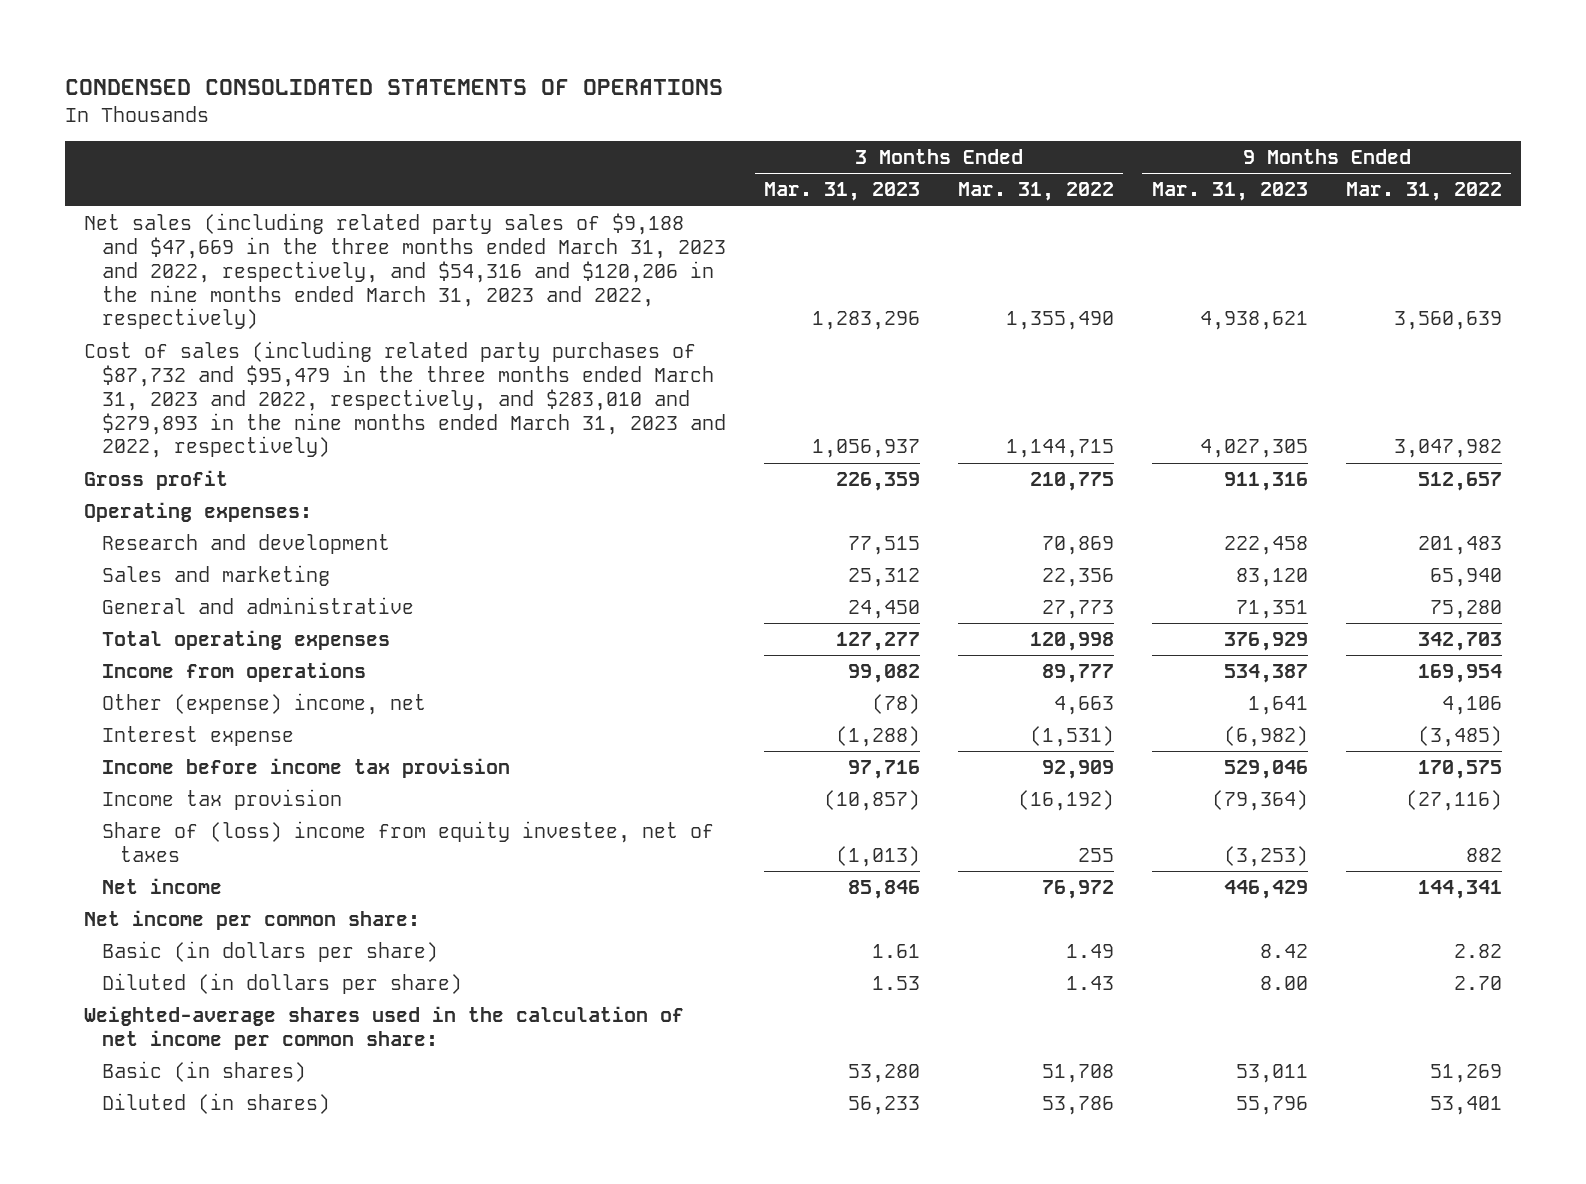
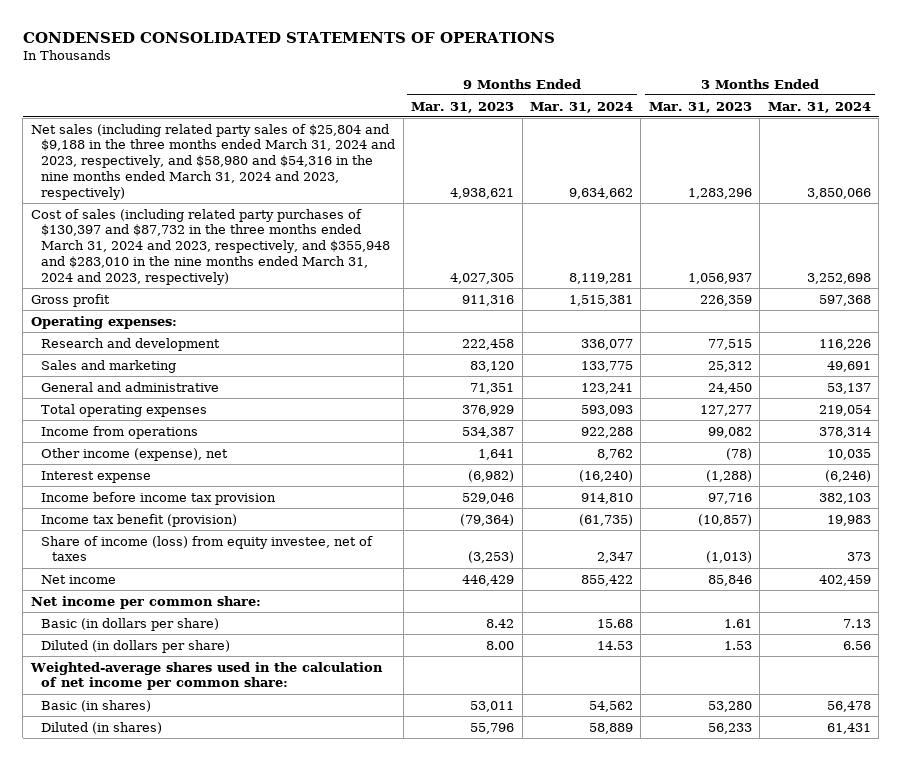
- | 3 Months Ended Mar. 31, 2023 | 3 Months Ended Mar. 31, 2022 | 9 Months Ended Mar. 31, 2023 | 9 Months Ended Mar. 31, 2022
+ | 9 Months Ended Mar. 31, 2023 | 9 Months Ended Mar. 31, 2024 | 3 Months Ended Mar. 31, 2023 | 3 Months Ended Mar. 31, 2024
- Net sales (including related party sales of $9,188 and $47,669 in the three months ended March 31, 2023 and 2022, respectively, and $54,316 and $120,206 in the nine months ended March 31, 2023 and 2022, respectively) | 1,283,296 | 1,355,490 | 4,938,621 | 3,560,639
- Cost of sales (including related party purchases of $87,732 and $95,479 in the three months ended March 31, 2023 and 2022, respectively, and $283,010 and $279,893 in the nine months ended March 31, 2023 and 2022, respectively) | 1,056,937 | 1,144,715 | 4,027,305 | 3,047,982
+ Net sales (including related party sales of $25,804 and $9,188 in the three months ended March 31, 2024 and 2023, respectively, and $58,980 and $54,316 in the nine months ended March 31, 2024 and 2023, respectively) | 4,938,621 | 9,634,662 | 1,283,296 | 3,850,066
+ Cost of sales (including related party purchases of $130,397 and $87,732 in the three months ended March 31, 2024 and 2023, respectively, and $355,948 and $283,010 in the nine months ended March 31, 2024 and 2023, respectively) | 4,027,305 | 8,119,281 | 1,056,937 | 3,252,698
- Other (expense) income, net | (78) | 4,663 | 1,641 | 4,106
+ Other income (expense), net | 1,641 | 8,762 | (78) | 10,035
- Income tax provision | (10,857) | (16,192) | (79,364) | (27,116)
- Share of (loss) income from equity investee, net of taxes | (1,013) | 255 | (3,253) | 882
+ Income tax benefit (provision) | (79,364) | (61,735) | (10,857) | 19,983
+ Share of income (loss) from equity investee, net of taxes | (3,253) | 2,347 | (1,013) | 373

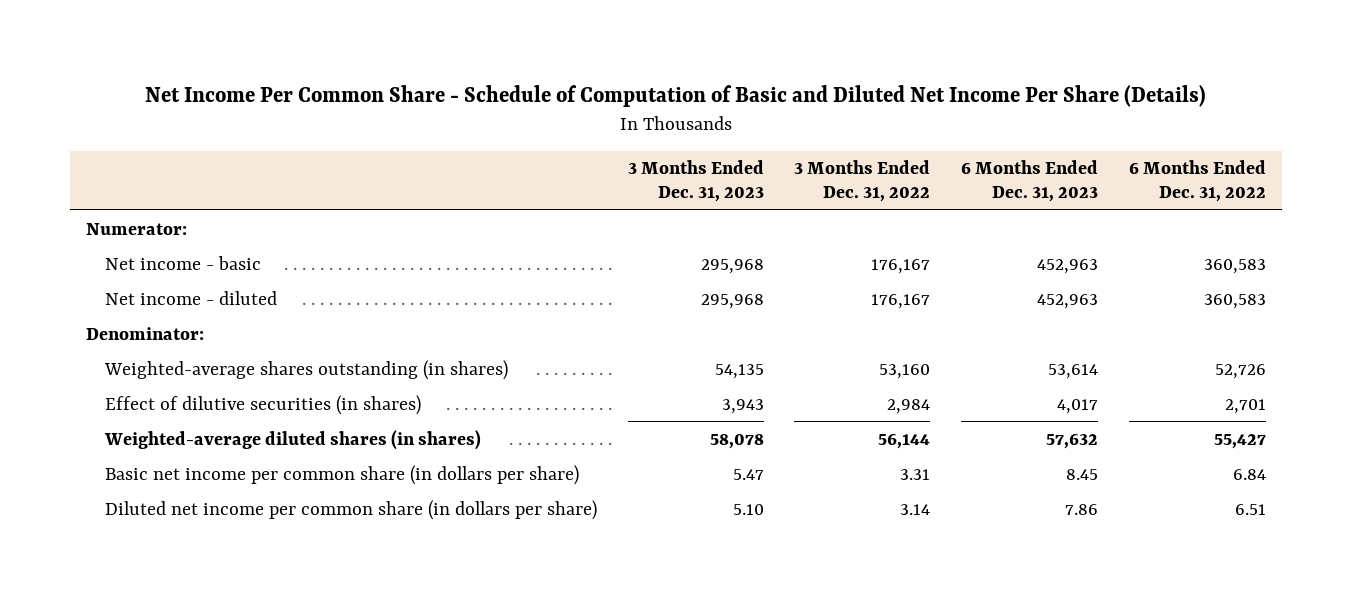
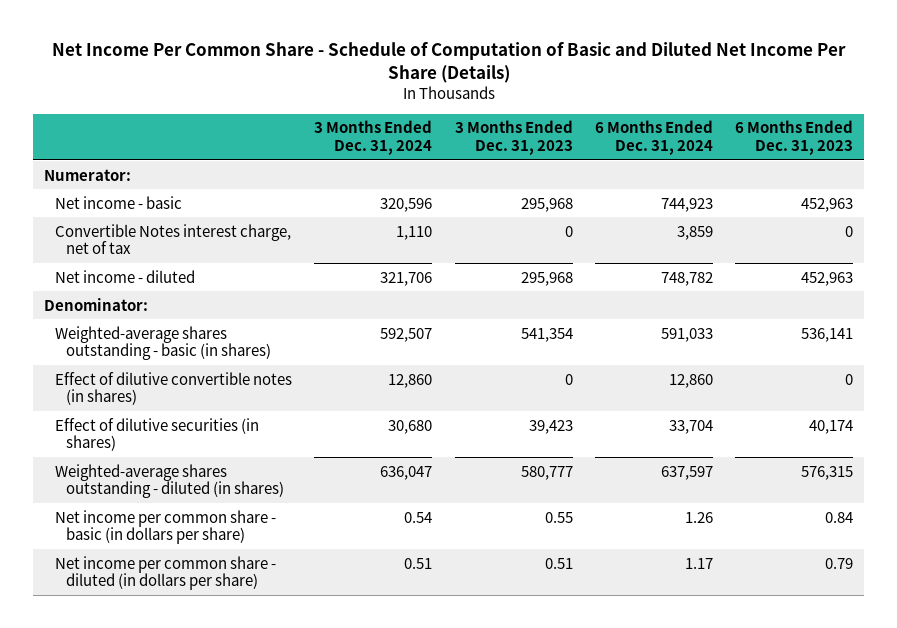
- | 3 Months Ended Dec. 31, 2023 | 3 Months Ended Dec. 31, 2022 | 6 Months Ended Dec. 31, 2023 | 6 Months Ended Dec. 31, 2022
+ | 3 Months Ended Dec. 31, 2024 | 3 Months Ended Dec. 31, 2023 | 6 Months Ended Dec. 31, 2024 | 6 Months Ended Dec. 31, 2023
+ Convertible Notes interest charge, net of tax | 1,110 | 0 | 3,859 | 0
- Weighted-average shares outstanding (in shares) | 54,135 | 53,160 | 53,614 | 52,726
- Effect of dilutive securities (in shares) | 3,943 | 2,984 | 4,017 | 2,701
- Weighted-average diluted shares (in shares) | 58,078 | 56,144 | 57,632 | 55,427
- Basic net income per common share (in dollars per share) | 5.47 | 3.31 | 8.45 | 6.84
- Diluted net income per common share (in dollars per share) | 5.10 | 3.14 | 7.86 | 6.51
+ Weighted-average shares outstanding - basic (in shares) | 592,507 | 541,354 | 591,033 | 536,141
+ Effect of dilutive convertible notes (in shares) | 12,860 | 0 | 12,860 | 0
+ Effect of dilutive securities (in shares) | 30,680 | 39,423 | 33,704 | 40,174
+ Weighted-average shares outstanding - diluted (in shares) | 636,047 | 580,777 | 637,597 | 576,315
+ Net income per common share - basic (in dollars per share) | 0.54 | 0.55 | 1.26 | 0.84
+ Net income per common share - diluted (in dollars per share) | 0.51 | 0.51 | 1.17 | 0.79

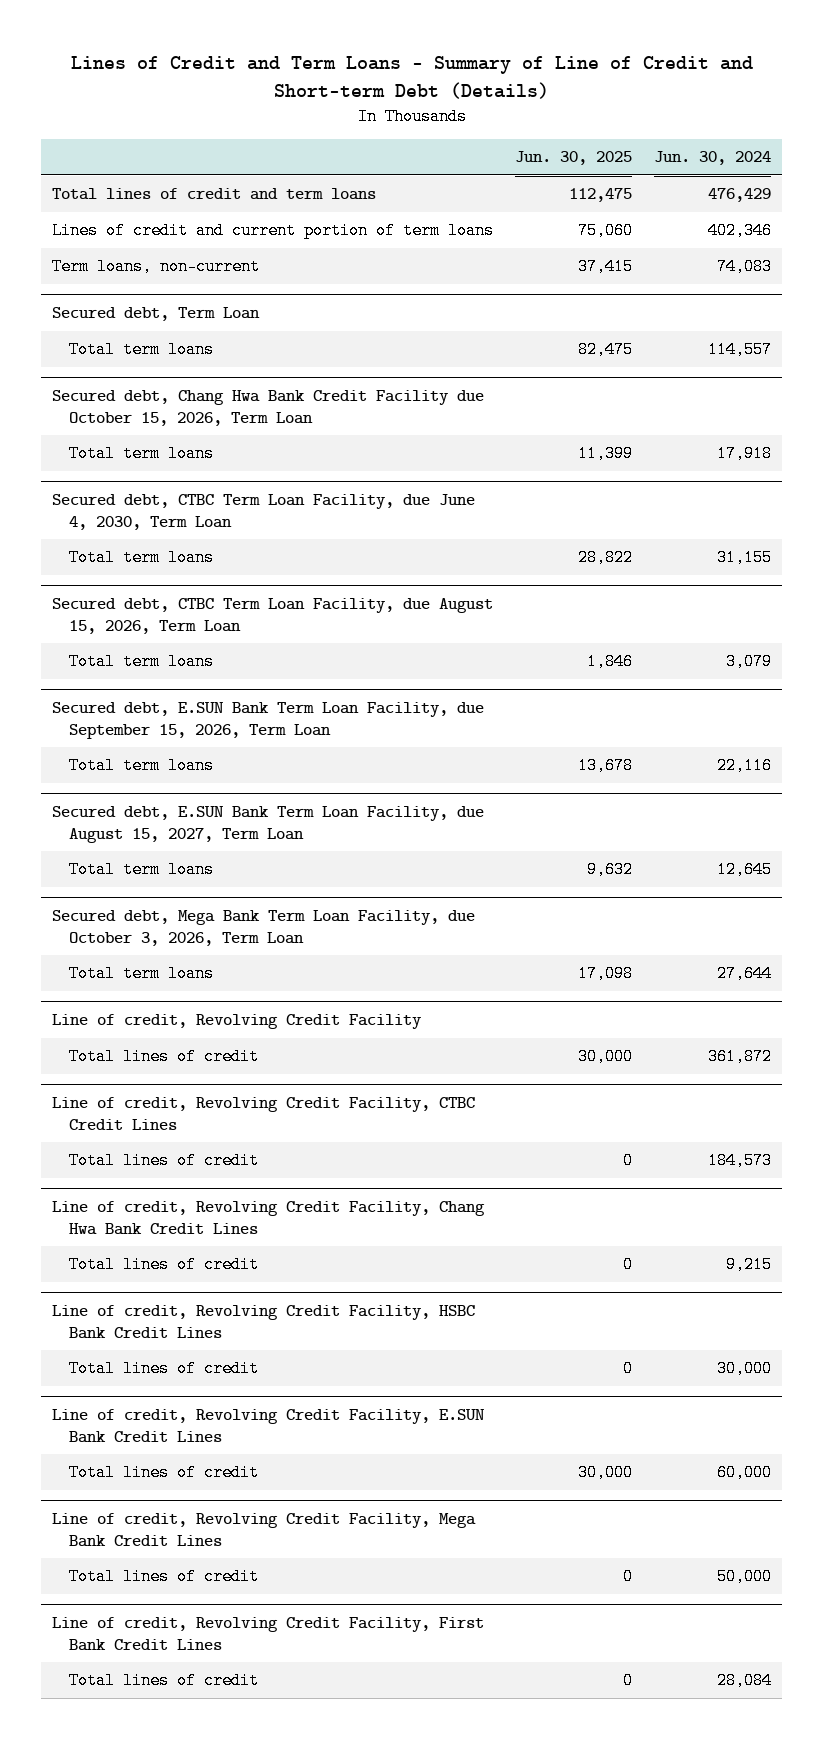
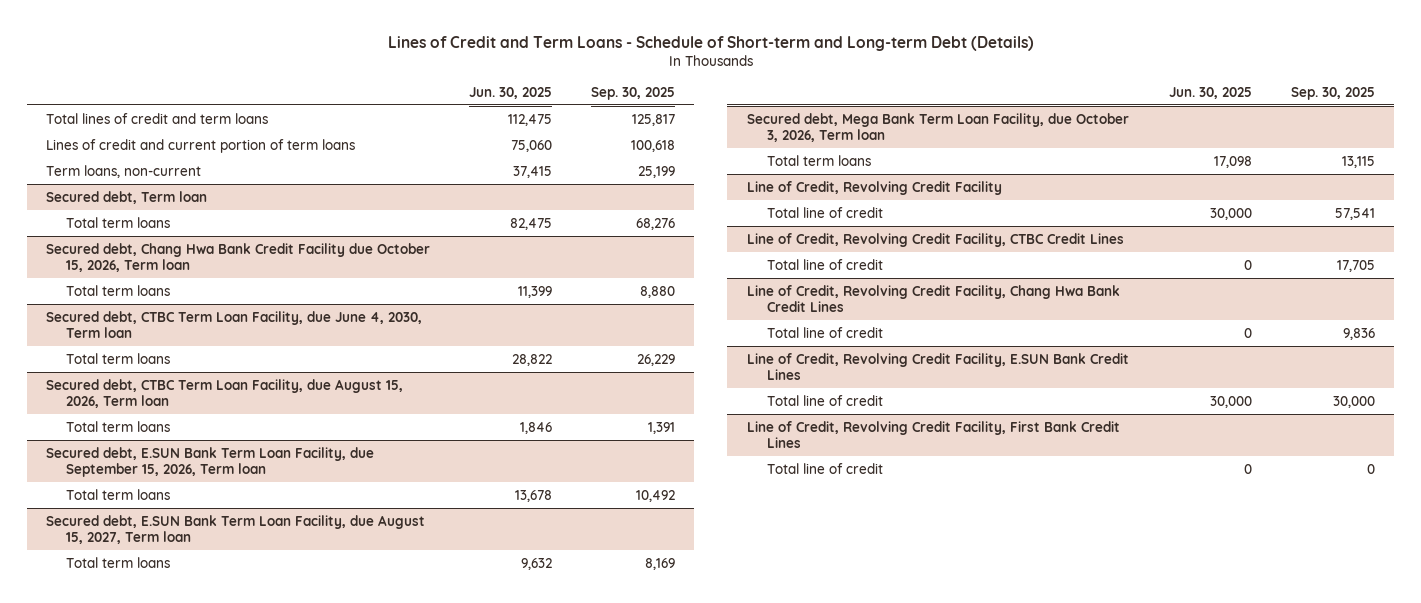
- Lines of Credit and Term Loans - Summary of Line of Credit and Short-term Debt (Details)
+ Lines of Credit and Term Loans - Schedule of Short-term and Long-term Debt (Details)
- | Jun. 30, 2025 | Jun. 30, 2024
+ | Jun. 30, 2025 | Sep. 30, 2025
- Secured debt, Term Loan
+ Secured debt, Term loan
- Secured debt, Chang Hwa Bank Credit Facility due October 15, 2026, Term Loan
+ Secured debt, Chang Hwa Bank Credit Facility due October 15, 2026, Term loan
- Secured debt, CTBC Term Loan Facility, due June 4, 2030, Term Loan
+ Secured debt, CTBC Term Loan Facility, due June 4, 2030, Term loan
- Secured debt, CTBC Term Loan Facility, due August 15, 2026, Term Loan
+ Secured debt, CTBC Term Loan Facility, due August 15, 2026, Term loan
- Secured debt, E.SUN Bank Term Loan Facility, due September 15, 2026, Term Loan
+ Secured debt, E.SUN Bank Term Loan Facility, due September 15, 2026, Term loan
- Secured debt, E.SUN Bank Term Loan Facility, due August 15, 2027, Term Loan
+ Secured debt, E.SUN Bank Term Loan Facility, due August 15, 2027, Term loan
- Secured debt, Mega Bank Term Loan Facility, due October 3, 2026, Term Loan
+ Secured debt, Mega Bank Term Loan Facility, due October 3, 2026, Term loan
- Line of credit, Revolving Credit Facility
- Total lines of credit | 30,000 | 361,872
- Line of credit, Revolving Credit Facility, CTBC Credit Lines
- Total lines of credit | 0 | 184,573
- Line of credit, Revolving Credit Facility, Chang Hwa Bank Credit Lines
- Total lines of credit | 0 | 9,215
- Line of credit, Revolving Credit Facility, HSBC Bank Credit Lines
- Total lines of credit | 0 | 30,000
- Line of credit, Revolving Credit Facility, E.SUN Bank Credit Lines
- Total lines of credit | 30,000 | 60,000
- Line of credit, Revolving Credit Facility, Mega Bank Credit Lines
- Total lines of credit | 0 | 50,000
- Line of credit, Revolving Credit Facility, First Bank Credit Lines
- Total lines of credit | 0 | 28,084
+ Line of Credit, Revolving Credit Facility
+ Total line of credit | 30,000 | 57,541
+ Line of Credit, Revolving Credit Facility, CTBC Credit Lines
+ Total line of credit | 0 | 17,705
+ Line of Credit, Revolving Credit Facility, Chang Hwa Bank Credit Lines
+ Total line of credit | 0 | 9,836
+ Line of Credit, Revolving Credit Facility, E.SUN Bank Credit Lines
+ Total line of credit | 30,000 | 30,000
+ Line of Credit, Revolving Credit Facility, First Bank Credit Lines
+ Total line of credit | 0 | 0

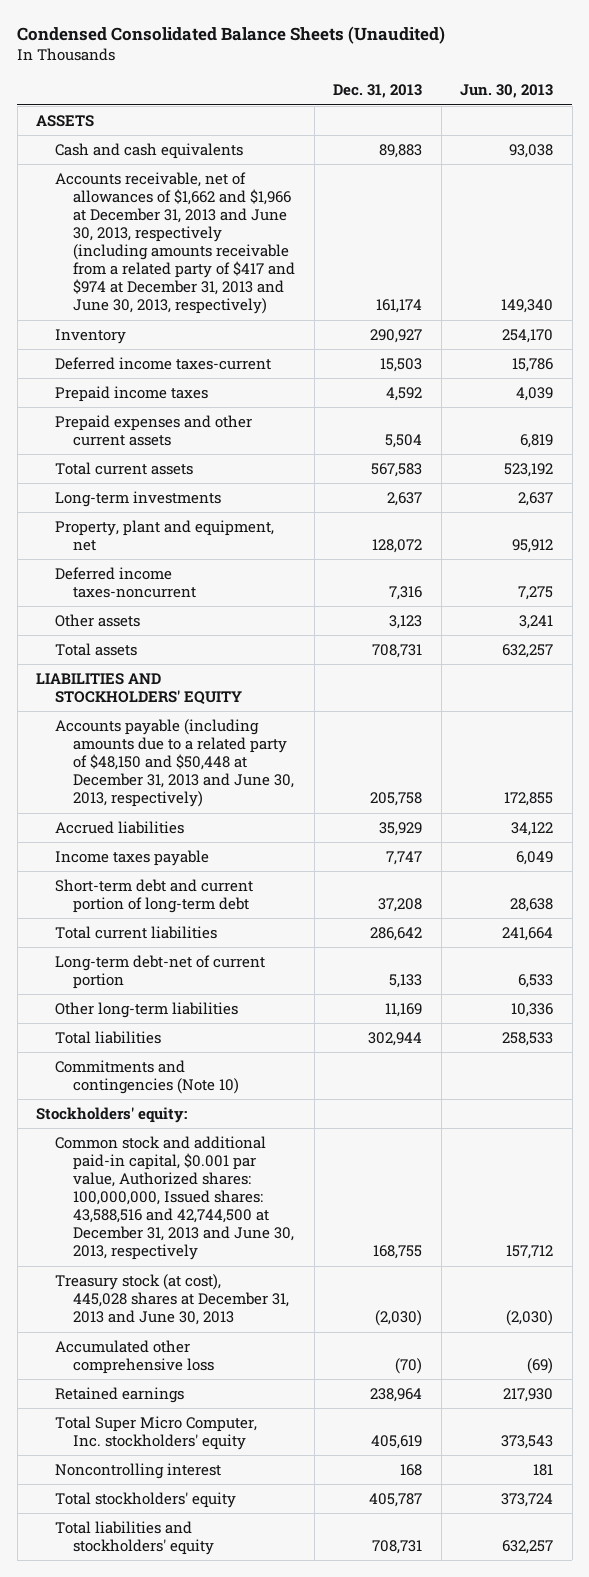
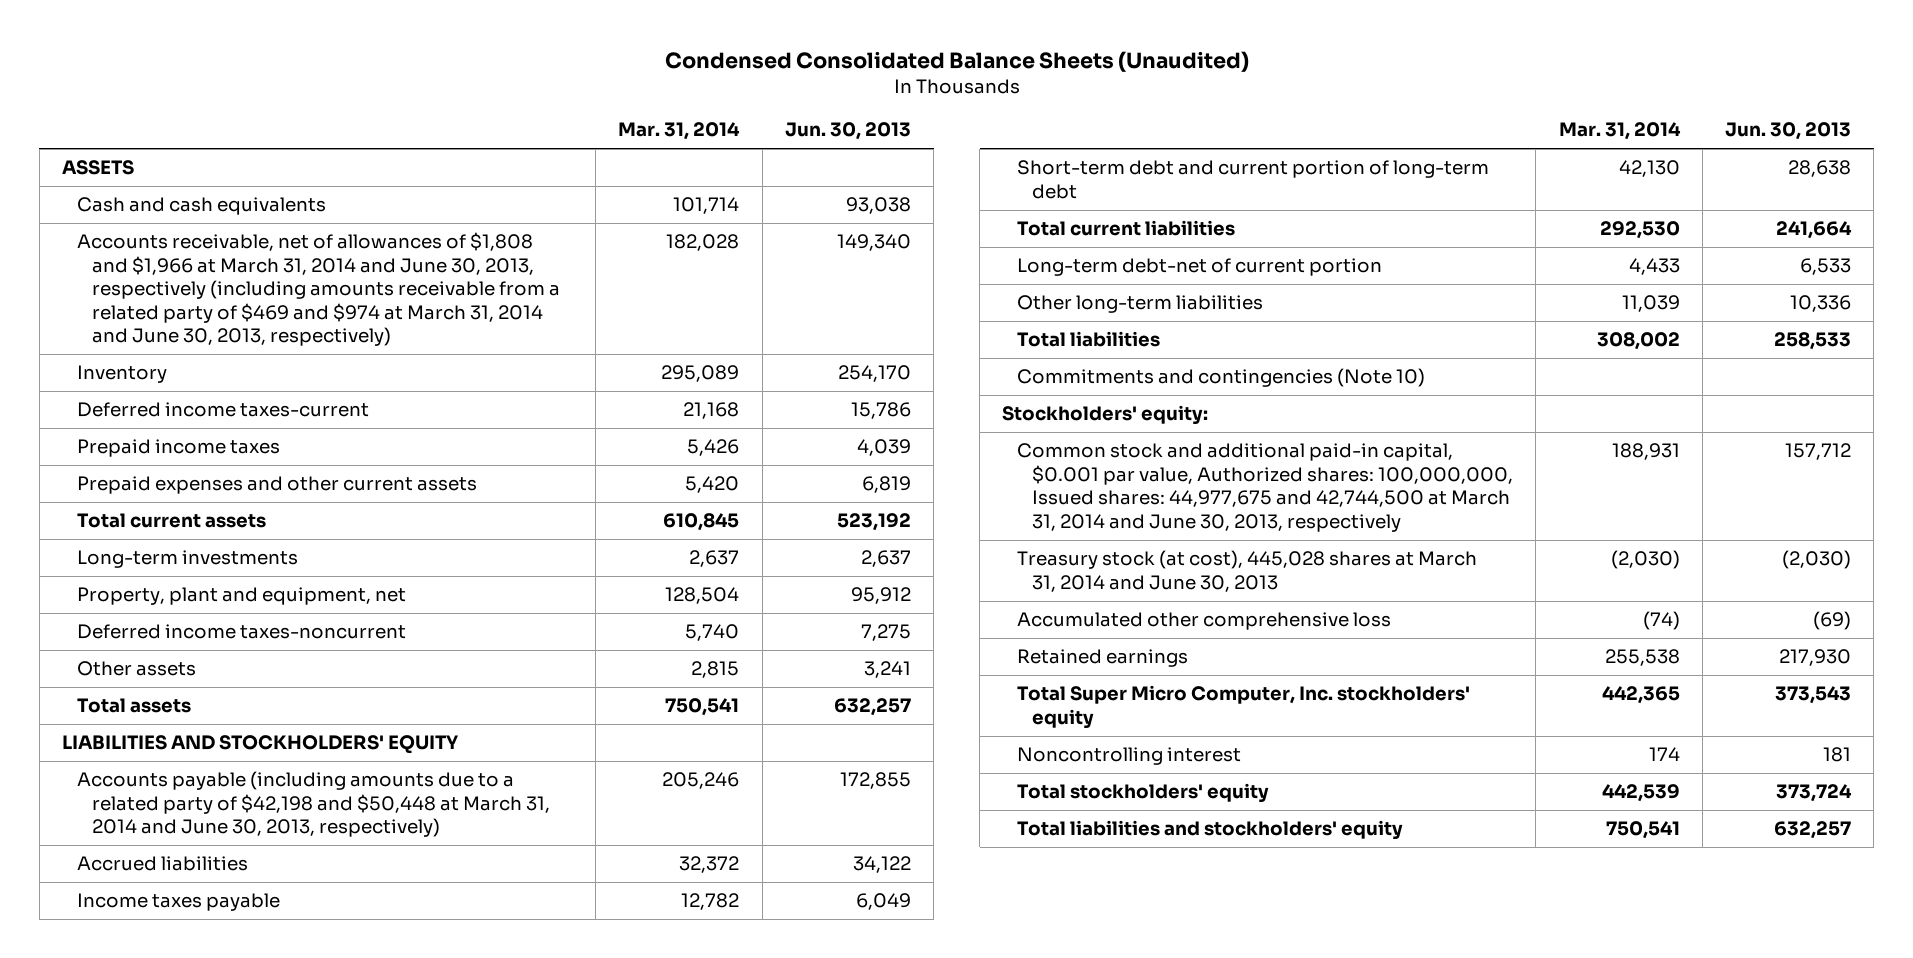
- | Dec. 31, 2013 | Jun. 30, 2013
+ | Mar. 31, 2014 | Jun. 30, 2013
- Accounts receivable, net of allowances of $1,662 and $1,966 at December 31, 2013 and June 30, 2013, respectively (including amounts receivable from a related party of $417 and $974 at December 31, 2013 and June 30, 2013, respectively) | 161,174 | 149,340
+ Accounts receivable, net of allowances of $1,808 and $1,966 at March 31, 2014 and June 30, 2013, respectively (including amounts receivable from a related party of $469 and $974 at March 31, 2014 and June 30, 2013, respectively) | 182,028 | 149,340
- Accounts payable (including amounts due to a related party of $48,150 and $50,448 at December 31, 2013 and June 30, 2013, respectively) | 205,758 | 172,855
+ Accounts payable (including amounts due to a related party of $42,198 and $50,448 at March 31, 2014 and June 30, 2013, respectively) | 205,246 | 172,855
- Common stock and additional paid-in capital, $0.001 par value, Authorized shares: 100,000,000, Issued shares: 43,588,516 and 42,744,500 at December 31, 2013 and June 30, 2013, respectively | 168,755 | 157,712
- Treasury stock (at cost), 445,028 shares at December 31, 2013 and June 30, 2013 | (2,030) | (2,030)
+ Common stock and additional paid-in capital, $0.001 par value, Authorized shares: 100,000,000, Issued shares: 44,977,675 and 42,744,500 at March 31, 2014 and June 30, 2013, respectively | 188,931 | 157,712
+ Treasury stock (at cost), 445,028 shares at March 31, 2014 and June 30, 2013 | (2,030) | (2,030)

